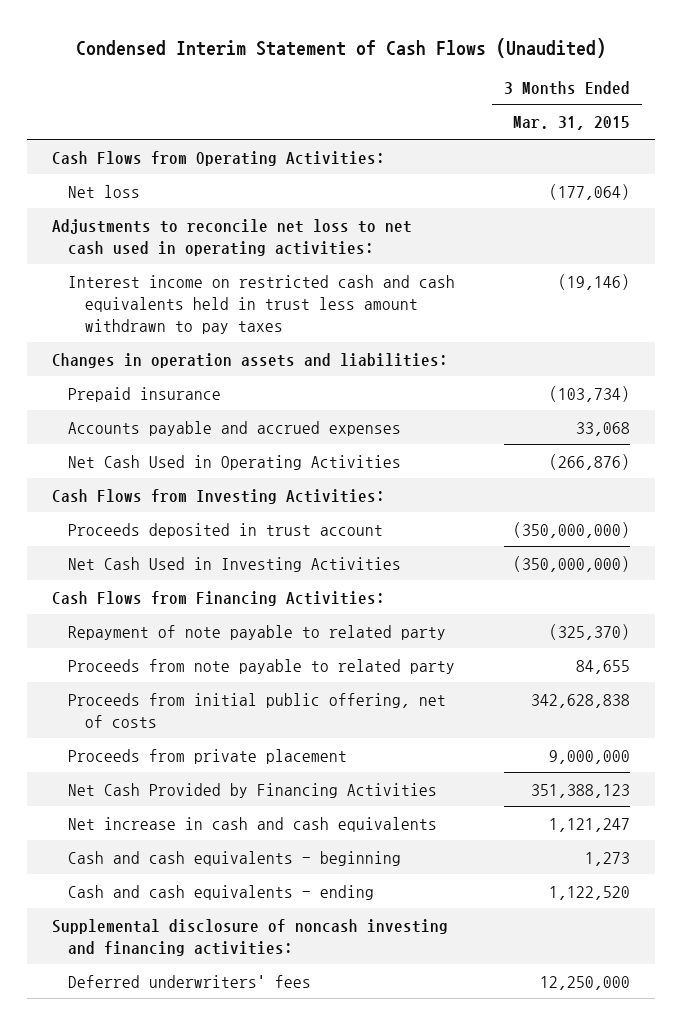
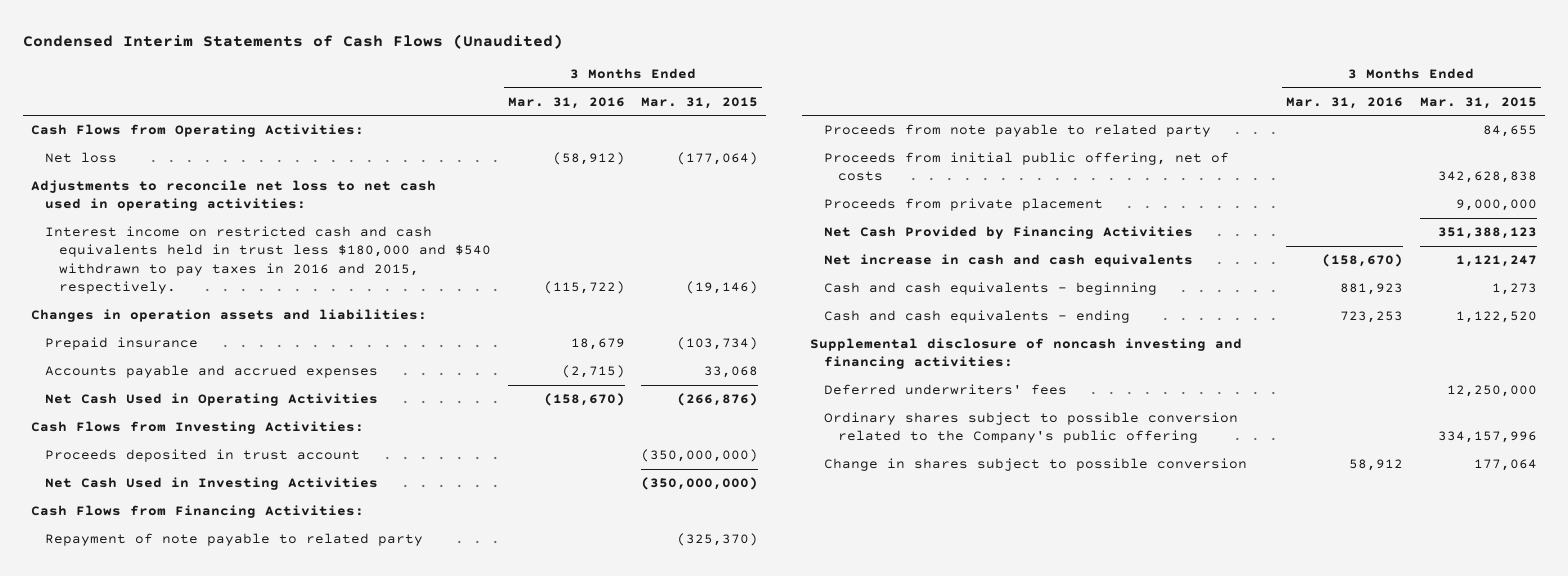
- Condensed Interim Statement of Cash Flows (Unaudited)
+ Condensed Interim Statements of Cash Flows (Unaudited)
- | 3 Months Ended Mar. 31, 2015
+ | 3 Months Ended Mar. 31, 2016 | 3 Months Ended Mar. 31, 2015
- Interest income on restricted cash and cash equivalents held in trust less amount withdrawn to pay taxes | (19,146)
+ Interest income on restricted cash and cash equivalents held in trust less $180,000 and $540 withdrawn to pay taxes in 2016 and 2015, respectively. | (115,722) | (19,146)
+ Ordinary shares subject to possible conversion related to the Company's public offering | | 334,157,996
+ Change in shares subject to possible conversion | 58,912 | 177,064

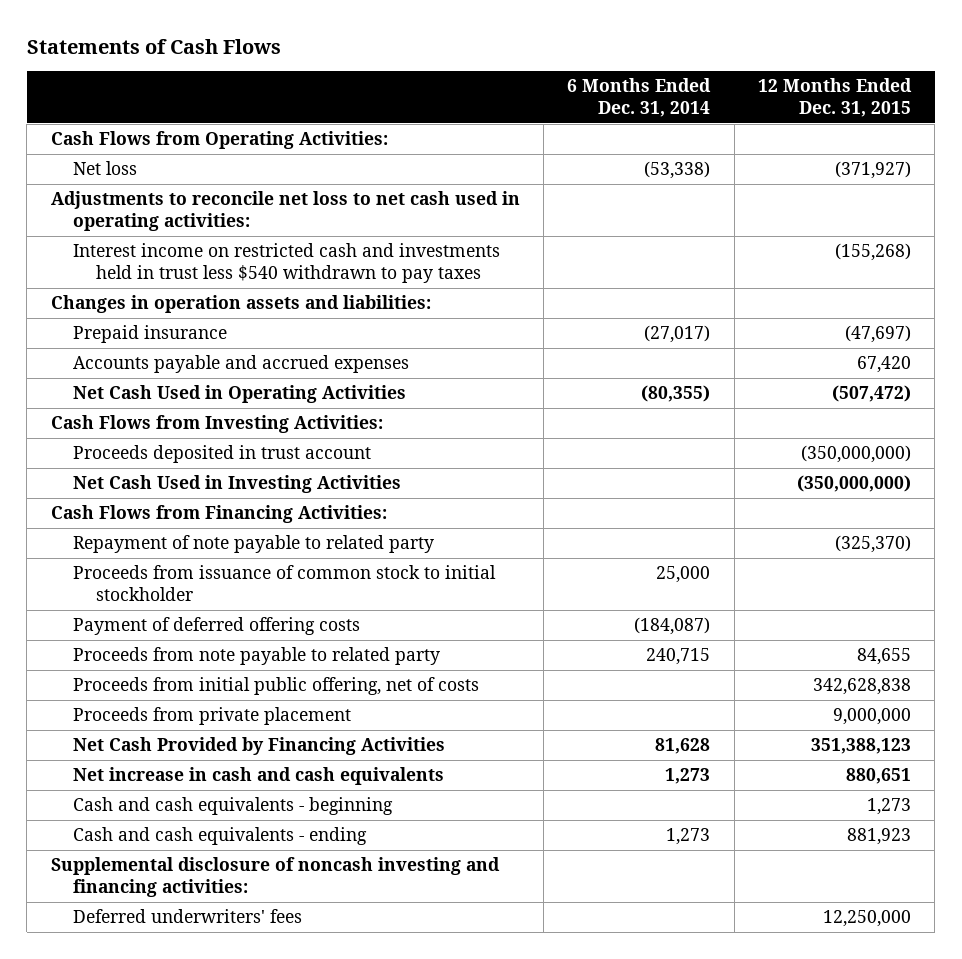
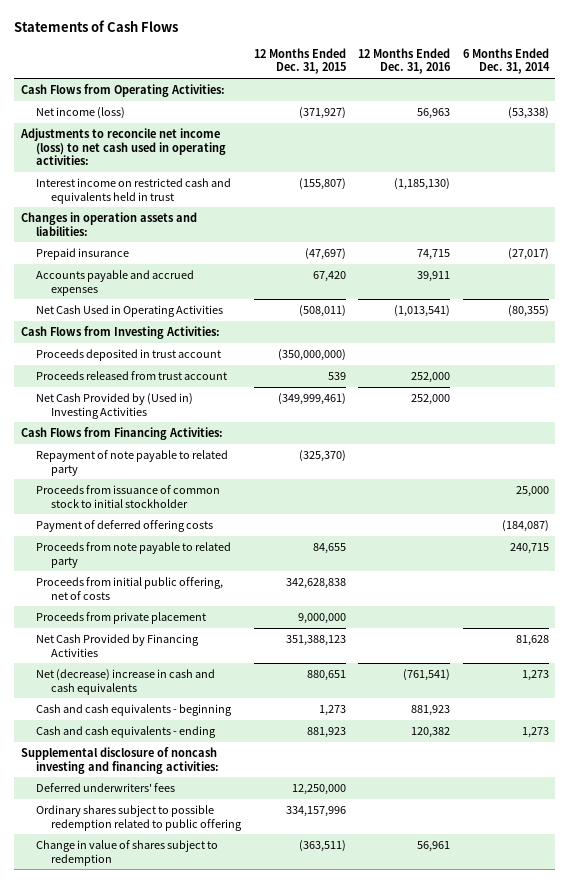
- | 6 Months Ended Dec. 31, 2014 | 12 Months Ended Dec. 31, 2015
+ | 12 Months Ended Dec. 31, 2015 | 12 Months Ended Dec. 31, 2016 | 6 Months Ended Dec. 31, 2014
- Net loss | (53,338) | (371,927)
- Adjustments to reconcile net loss to net cash used in operating activities:
- Interest income on restricted cash and investments held in trust less $540 withdrawn to pay taxes | | (155,268)
+ Net income (loss) | (371,927) | 56,963 | (53,338)
+ Adjustments to reconcile net income (loss) to net cash used in operating activities:
+ Interest income on restricted cash and equivalents held in trust | (155,807) | (1,185,130) |
- Net Cash Used in Operating Activities | (80,355) | (507,472)
+ Net Cash Used in Operating Activities | (508,011) | (1,013,541) | (80,355)
- Net Cash Used in Investing Activities | | (350,000,000)
+ Proceeds released from trust account | 539 | 252,000 |
+ Net Cash Provided by (Used in) Investing Activities | (349,999,461) | 252,000 |
- Net increase in cash and cash equivalents | 1,273 | 880,651
+ Net (decrease) increase in cash and cash equivalents | 880,651 | (761,541) | 1,273
+ Ordinary shares subject to possible redemption related to public offering | 334,157,996 | |
+ Change in value of shares subject to redemption | (363,511) | 56,961 |

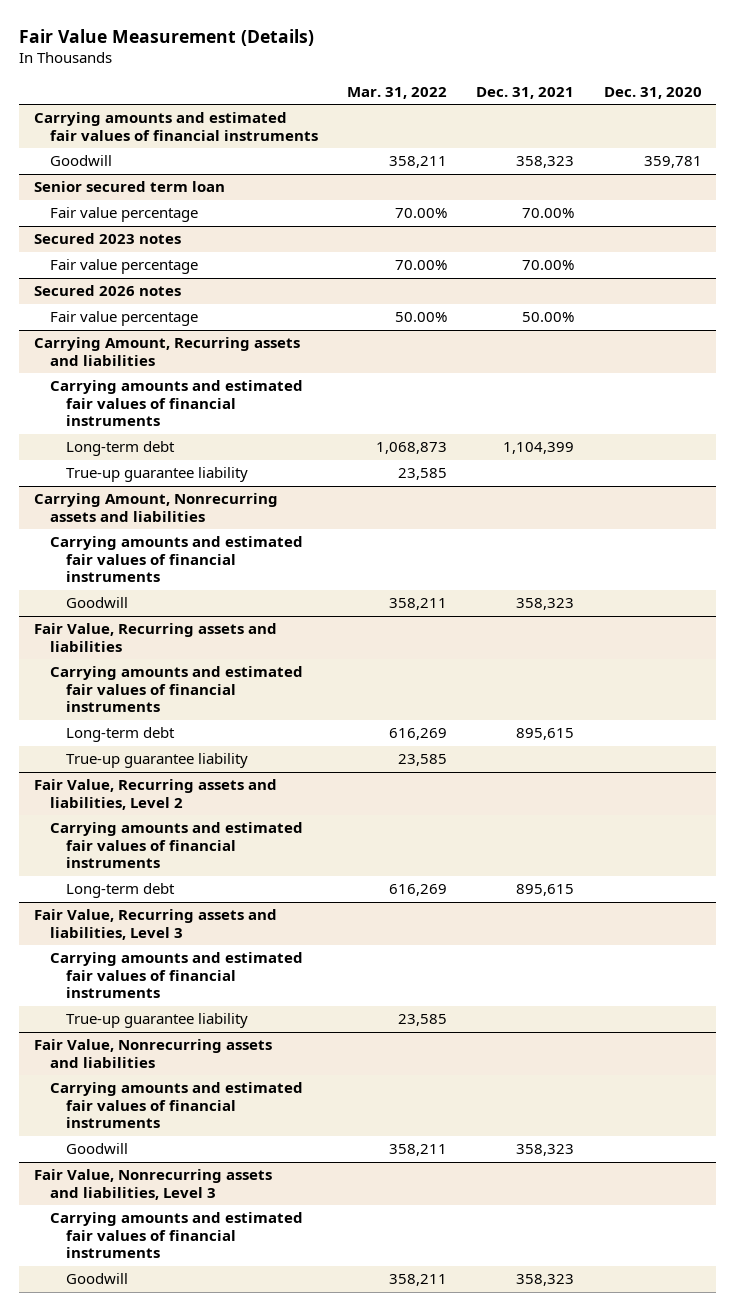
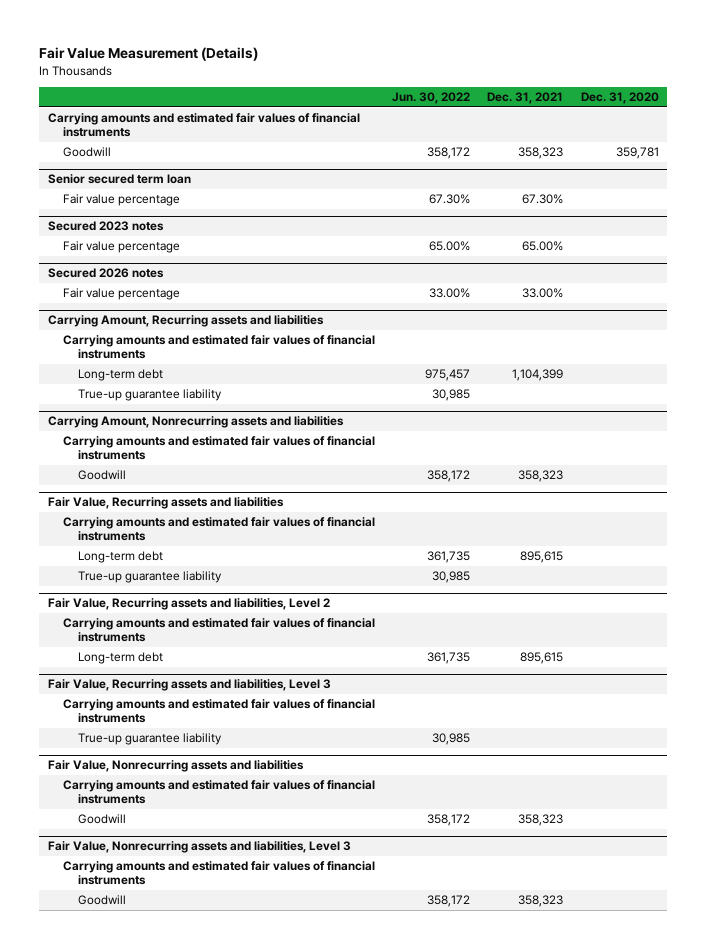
- | Mar. 31, 2022 | Dec. 31, 2021 | Dec. 31, 2020
+ | Jun. 30, 2022 | Dec. 31, 2021 | Dec. 31, 2020
@ Senior secured term loan
- Fair value percentage | 70.00% | 70.00% |
+ Fair value percentage | 67.30% | 67.30% |
@ Secured 2023 notes
- Fair value percentage | 70.00% | 70.00% |
+ Fair value percentage | 65.00% | 65.00% |
@ Secured 2026 notes
- Fair value percentage | 50.00% | 50.00% |
+ Fair value percentage | 33.00% | 33.00% |

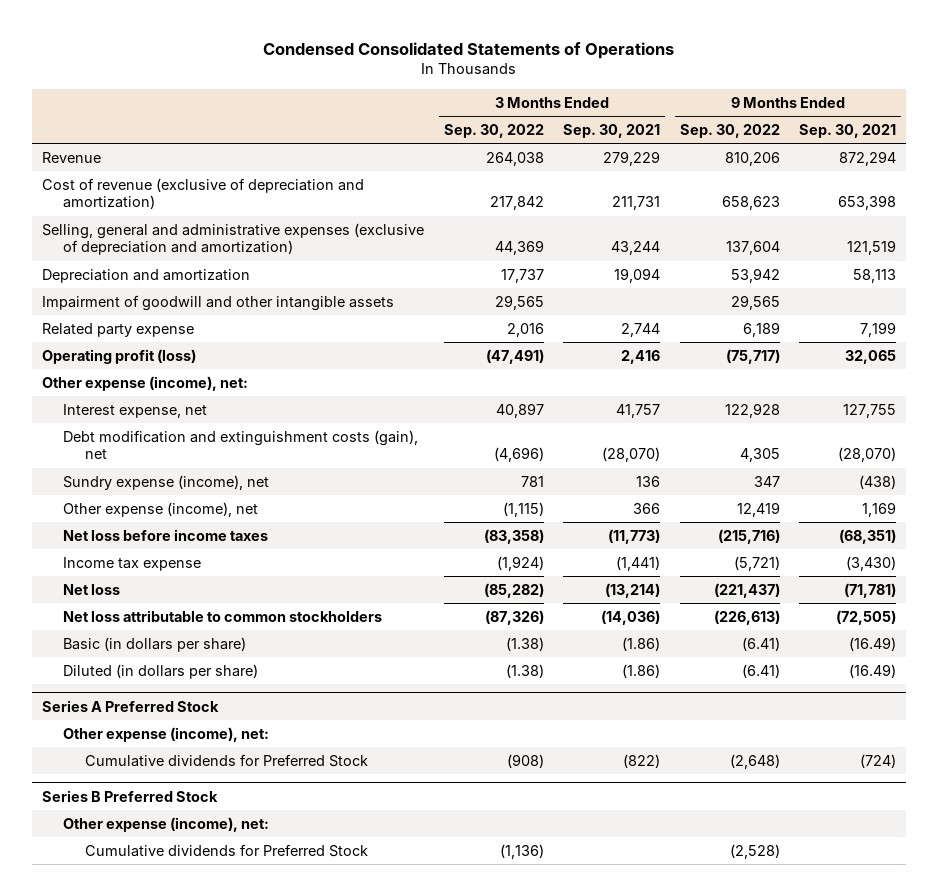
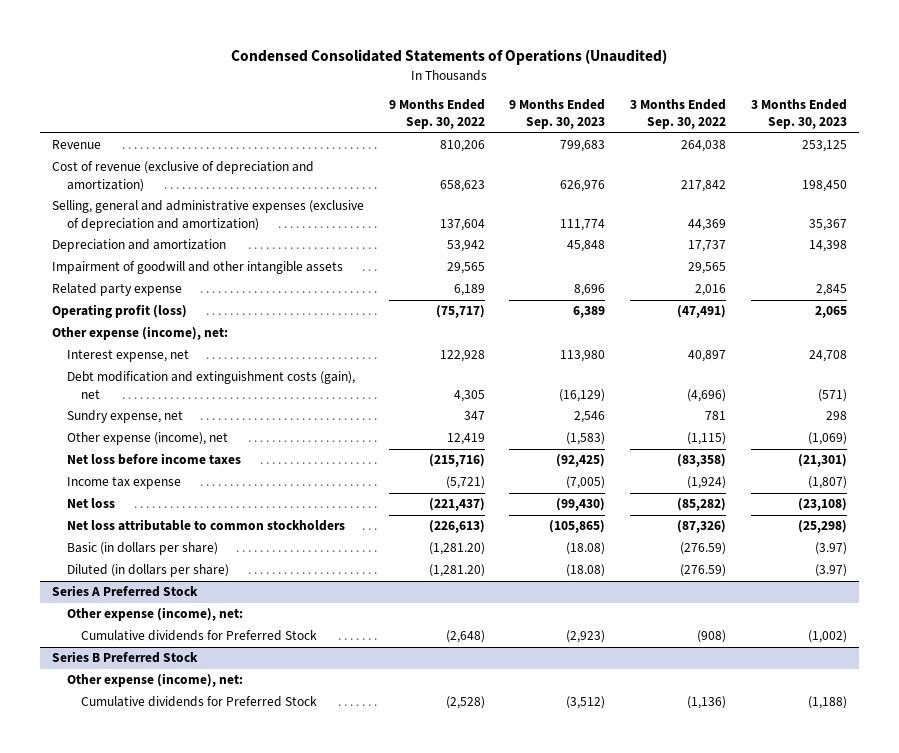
- Condensed Consolidated Statements of Operations
+ Condensed Consolidated Statements of Operations (Unaudited)
- | 3 Months Ended Sep. 30, 2022 | 3 Months Ended Sep. 30, 2021 | 9 Months Ended Sep. 30, 2022 | 9 Months Ended Sep. 30, 2021
+ | 9 Months Ended Sep. 30, 2022 | 9 Months Ended Sep. 30, 2023 | 3 Months Ended Sep. 30, 2022 | 3 Months Ended Sep. 30, 2023
- Sundry expense (income), net | 781 | 136 | 347 | (438)
+ Sundry expense, net | 347 | 2,546 | 781 | 298
- Basic (in dollars per share) | (1.38) | (1.86) | (6.41) | (16.49)
- Diluted (in dollars per share) | (1.38) | (1.86) | (6.41) | (16.49)
+ Basic (in dollars per share) | (1,281.20) | (18.08) | (276.59) | (3.97)
+ Diluted (in dollars per share) | (1,281.20) | (18.08) | (276.59) | (3.97)

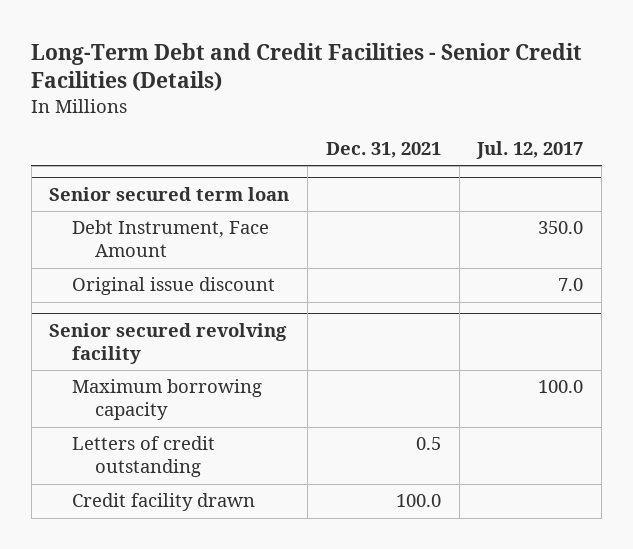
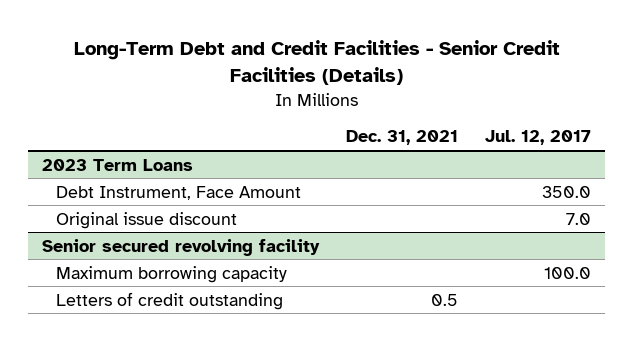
- Senior secured term loan
+ 2023 Term Loans
@ Senior secured revolving facility
- Credit facility drawn | 100.0 |

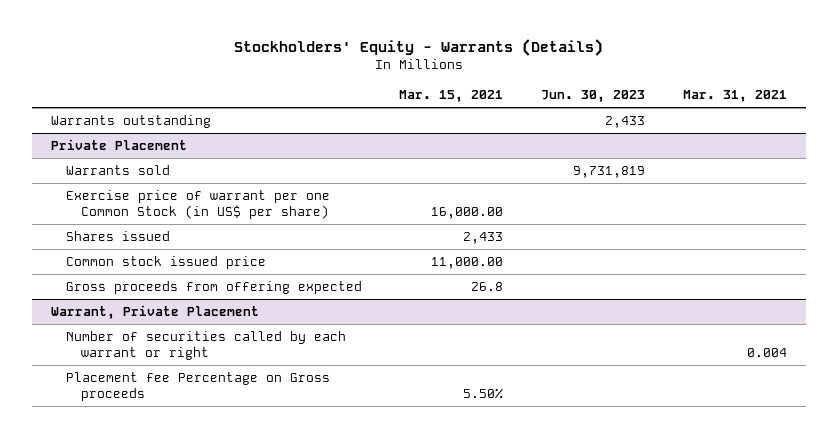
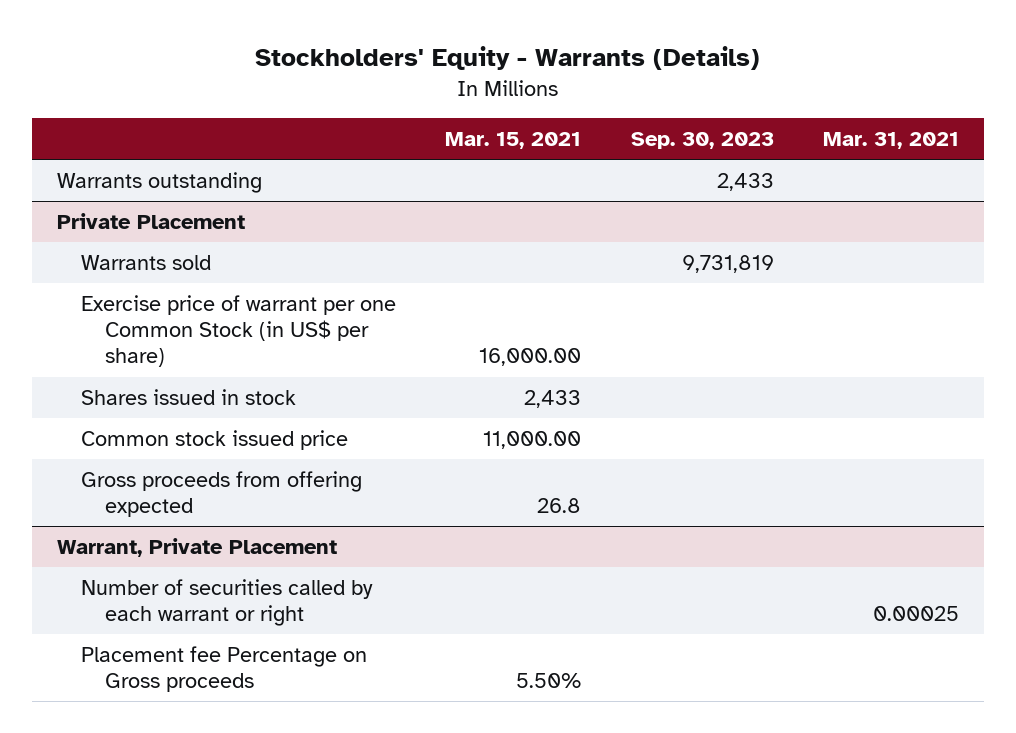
- | Mar. 15, 2021 | Jun. 30, 2023 | Mar. 31, 2021
+ | Mar. 15, 2021 | Sep. 30, 2023 | Mar. 31, 2021
@ Private Placement
- Shares issued | 2,433 | |
+ Shares issued in stock | 2,433 | |
@ Warrant, Private Placement
- Number of securities called by each warrant or right | | | 0.004
+ Number of securities called by each warrant or right | | | 0.00025

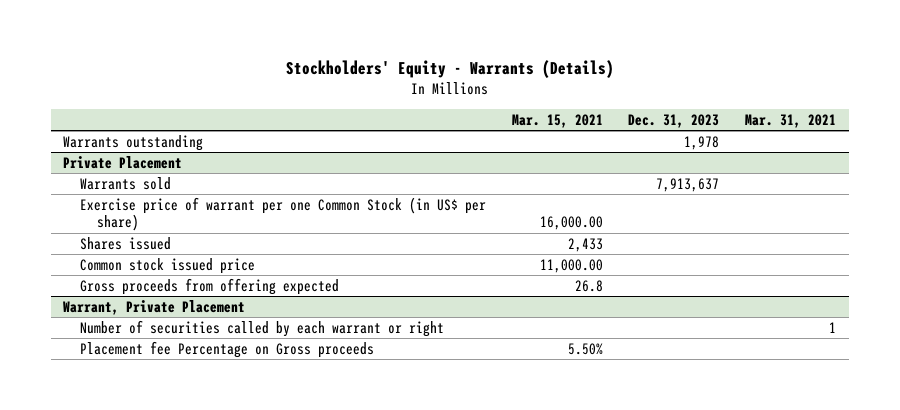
- | Mar. 15, 2021 | Sep. 30, 2023 | Mar. 31, 2021
+ | Mar. 15, 2021 | Dec. 31, 2023 | Mar. 31, 2021
@ Private Placement
- Shares issued in stock | 2,433 | |
+ Shares issued | 2,433 | |
@ Warrant, Private Placement
- Number of securities called by each warrant or right | | | 0.00025
+ Number of securities called by each warrant or right | | | 1

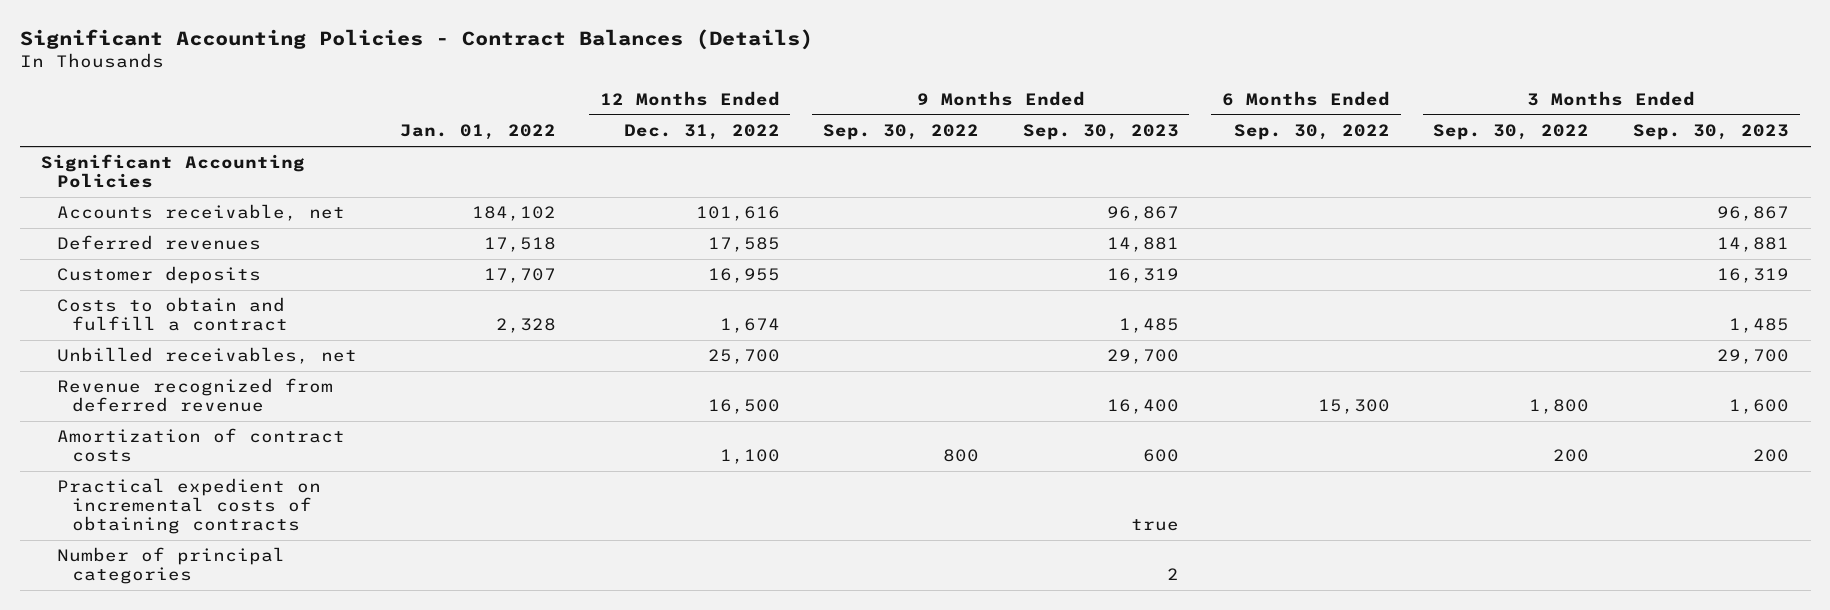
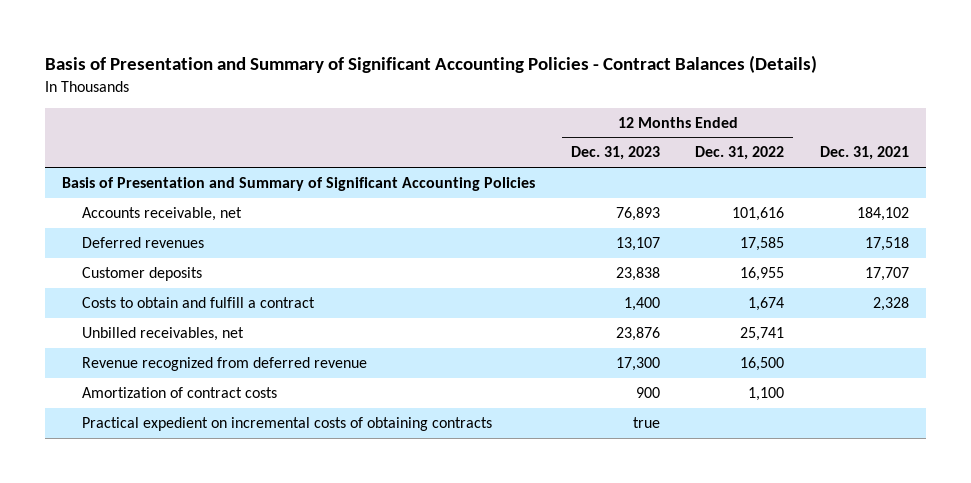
- Significant Accounting Policies - Contract Balances (Details)
+ Basis of Presentation and Summary of Significant Accounting Policies - Contract Balances (Details)
- | Jan. 01, 2022 | 12 Months Ended Dec. 31, 2022 | 9 Months Ended Sep. 30, 2022 | 9 Months Ended Sep. 30, 2023 | 6 Months Ended Sep. 30, 2022 | 3 Months Ended Sep. 30, 2022 | 3 Months Ended Sep. 30, 2023
+ | 12 Months Ended Dec. 31, 2023 | 12 Months Ended Dec. 31, 2022 | Dec. 31, 2021
- Significant Accounting Policies
+ Basis of Presentation and Summary of Significant Accounting Policies
- Unbilled receivables, net | | 25,700 | | 29,700 | | | 29,700
+ Unbilled receivables, net | 23,876 | 25,741 |
- Number of principal categories | | | | 2 | | |

